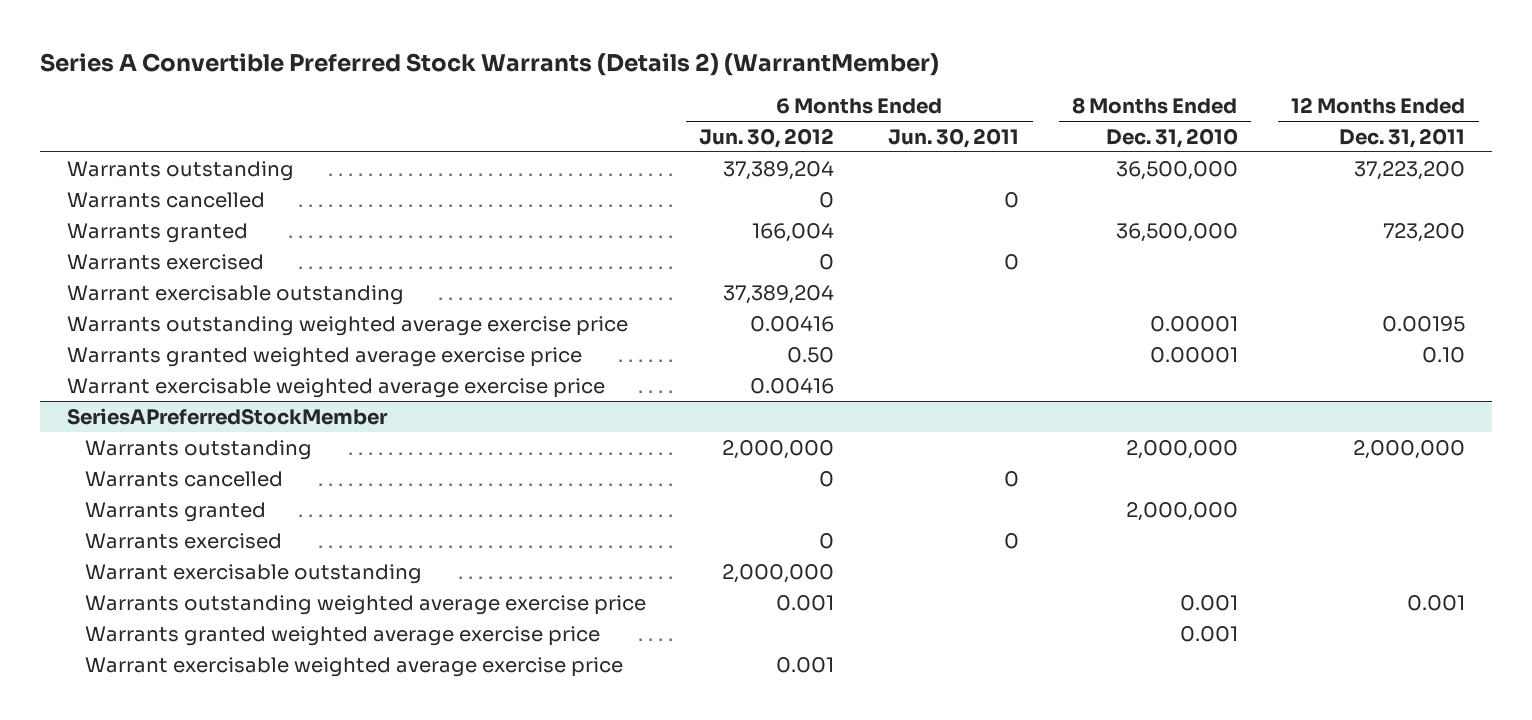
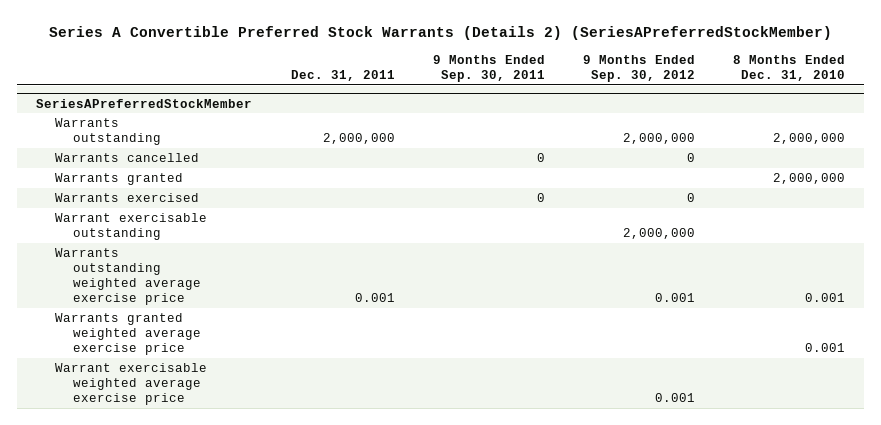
- Series A Convertible Preferred Stock Warrants (Details 2) (WarrantMember)
+ Series A Convertible Preferred Stock Warrants (Details 2) (SeriesAPreferredStockMember)
- | 6 Months Ended Jun. 30, 2012 | 6 Months Ended Jun. 30, 2011 | 8 Months Ended Dec. 31, 2010 | 12 Months Ended Dec. 31, 2011
+ | Dec. 31, 2011 | 9 Months Ended Sep. 30, 2011 | 9 Months Ended Sep. 30, 2012 | 8 Months Ended Dec. 31, 2010
- Warrants outstanding | 37,389,204 | | 36,500,000 | 37,223,200
- Warrants cancelled | 0 | 0 | |
- Warrants granted | 166,004 | | 36,500,000 | 723,200
- Warrants exercised | 0 | 0 | |
- Warrant exercisable outstanding | 37,389,204 | | |
- Warrants outstanding weighted average exercise price | 0.00416 | | 0.00001 | 0.00195
- Warrants granted weighted average exercise price | 0.50 | | 0.00001 | 0.10
- Warrant exercisable weighted average exercise price | 0.00416 | | |

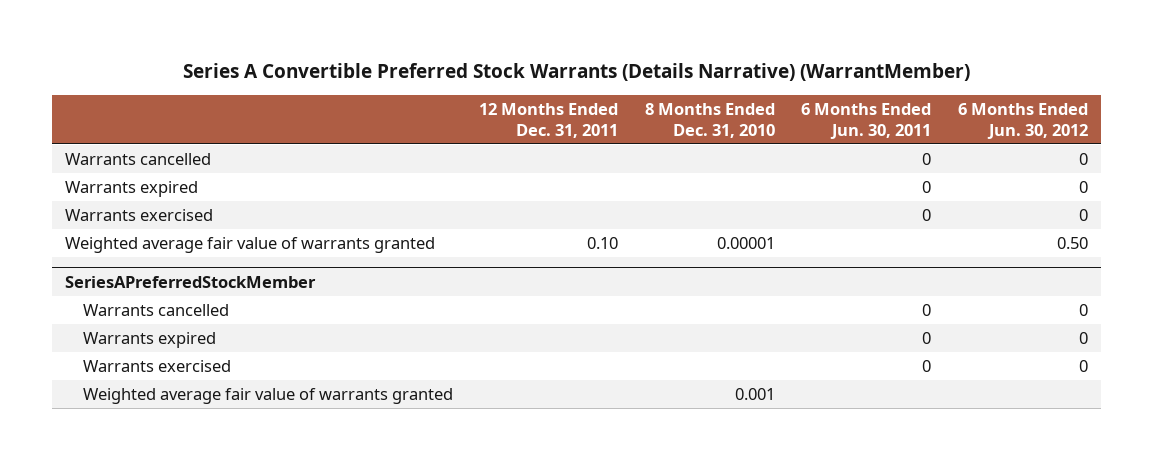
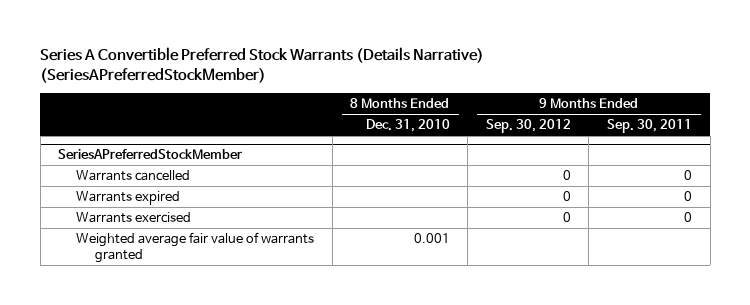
- Series A Convertible Preferred Stock Warrants (Details Narrative) (WarrantMember)
+ Series A Convertible Preferred Stock Warrants (Details Narrative) (SeriesAPreferredStockMember)
- | 12 Months Ended Dec. 31, 2011 | 8 Months Ended Dec. 31, 2010 | 6 Months Ended Jun. 30, 2011 | 6 Months Ended Jun. 30, 2012
+ | 8 Months Ended Dec. 31, 2010 | 9 Months Ended Sep. 30, 2012 | 9 Months Ended Sep. 30, 2011
- Warrants cancelled | | | 0 | 0
- Warrants expired | | | 0 | 0
- Warrants exercised | | | 0 | 0
- Weighted average fair value of warrants granted | 0.10 | 0.00001 | | 0.50

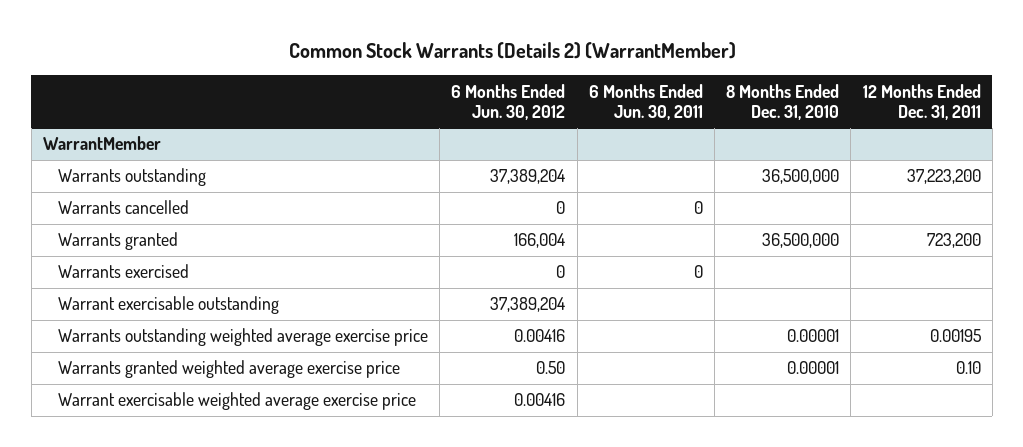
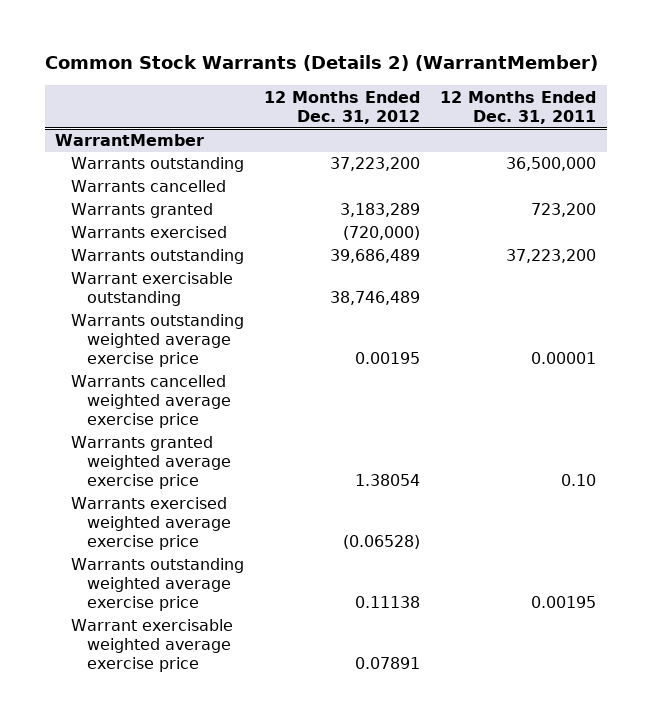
- | 6 Months Ended Jun. 30, 2012 | 6 Months Ended Jun. 30, 2011 | 8 Months Ended Dec. 31, 2010 | 12 Months Ended Dec. 31, 2011
+ | 12 Months Ended Dec. 31, 2012 | 12 Months Ended Dec. 31, 2011
@ WarrantMember
+ Warrants outstanding | 37,223,200 | 36,500,000
moved down: Warrants outstanding | 39,686,489 | 37,223,200
+ Warrants outstanding weighted average exercise price | 0.00195 | 0.00001
+ Warrants cancelled weighted average exercise price
+ Warrants exercised weighted average exercise price | (0.06528) |
moved down: Warrants outstanding weighted average exercise price | 0.11138 | 0.00195

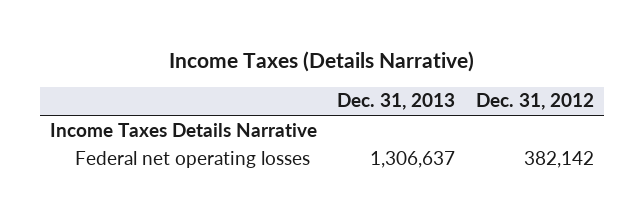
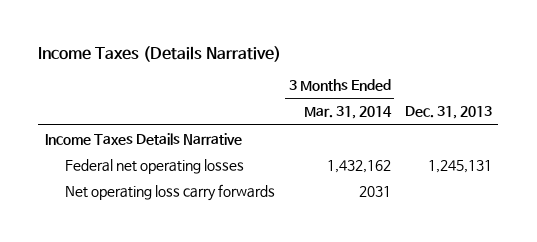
- | Dec. 31, 2013 | Dec. 31, 2012
+ | 3 Months Ended Mar. 31, 2014 | Dec. 31, 2013
- Federal net operating losses | 1,306,637 | 382,142
+ Federal net operating losses | 1,432,162 | 1,245,131
+ Net operating loss carry forwards | 2031 |

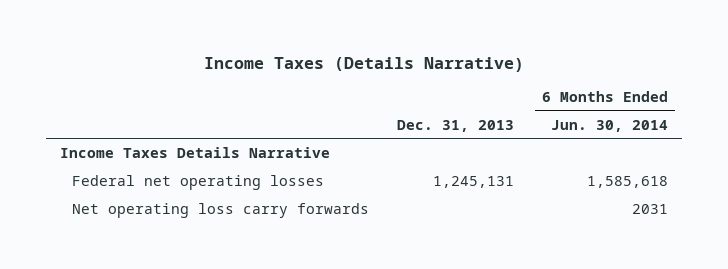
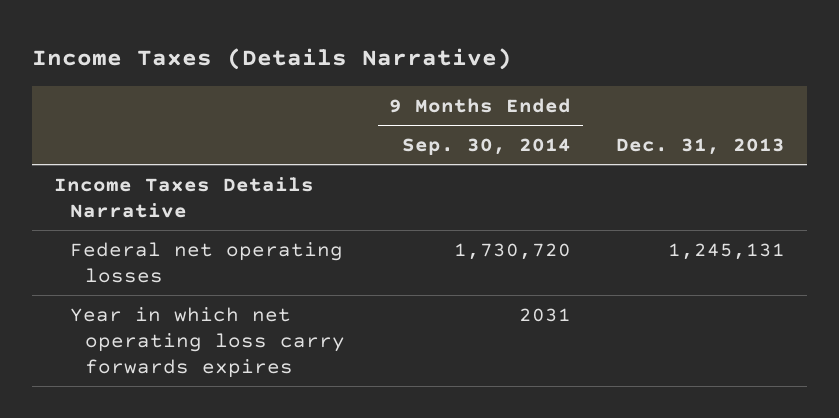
- | Dec. 31, 2013 | 6 Months Ended Jun. 30, 2014
+ | 9 Months Ended Sep. 30, 2014 | Dec. 31, 2013
- Net operating loss carry forwards | | 2031
+ Year in which net operating loss carry forwards expires | 2031 |

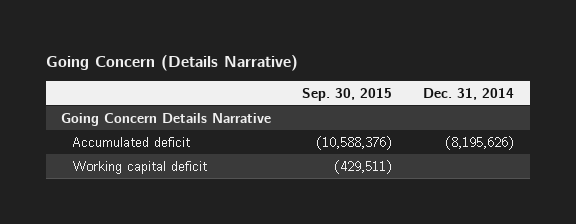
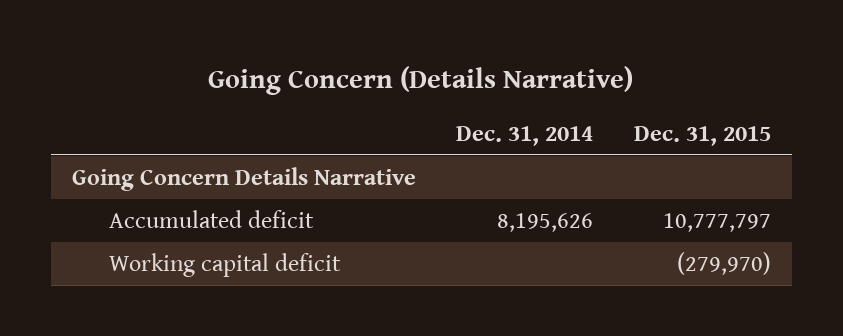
- | Sep. 30, 2015 | Dec. 31, 2014
+ | Dec. 31, 2014 | Dec. 31, 2015
- Accumulated deficit | (10,588,376) | (8,195,626)
+ Accumulated deficit | 8,195,626 | 10,777,797

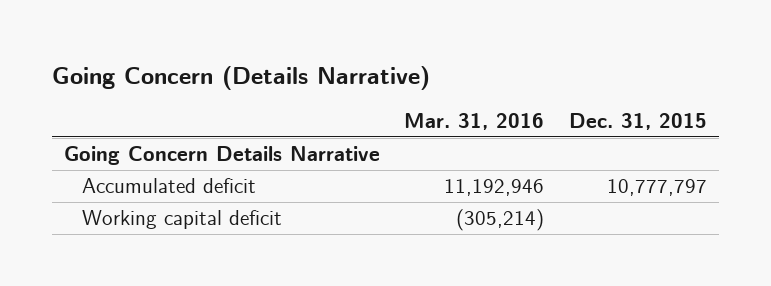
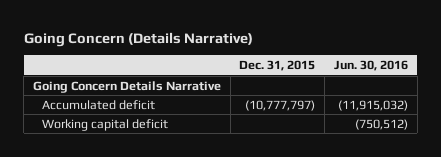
- | Mar. 31, 2016 | Dec. 31, 2015
+ | Dec. 31, 2015 | Jun. 30, 2016
- Accumulated deficit | 11,192,946 | 10,777,797
+ Accumulated deficit | (10,777,797) | (11,915,032)

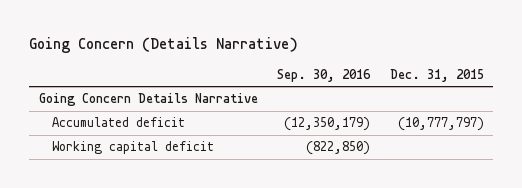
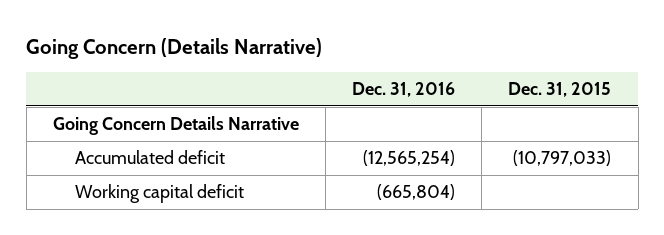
- | Sep. 30, 2016 | Dec. 31, 2015
+ | Dec. 31, 2016 | Dec. 31, 2015
- Accumulated deficit | (12,350,179) | (10,777,797)
+ Accumulated deficit | (12,565,254) | (10,797,033)

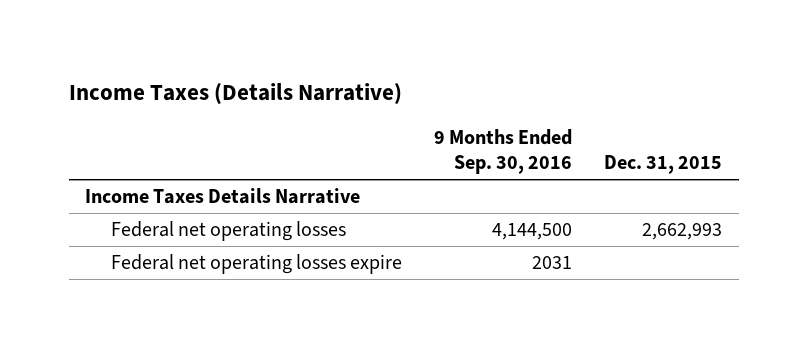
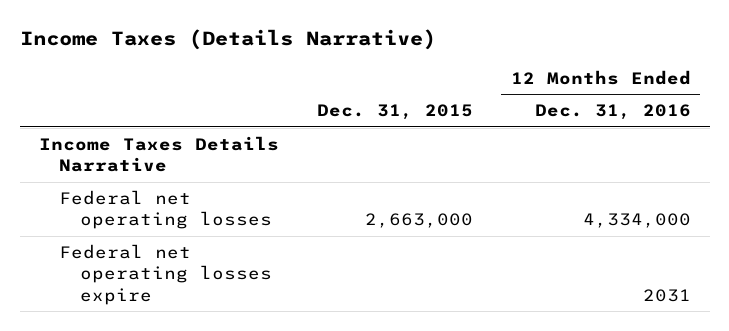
- | 9 Months Ended Sep. 30, 2016 | Dec. 31, 2015
+ | Dec. 31, 2015 | 12 Months Ended Dec. 31, 2016
- Federal net operating losses | 4,144,500 | 2,662,993
+ Federal net operating losses | 2,663,000 | 4,334,000

